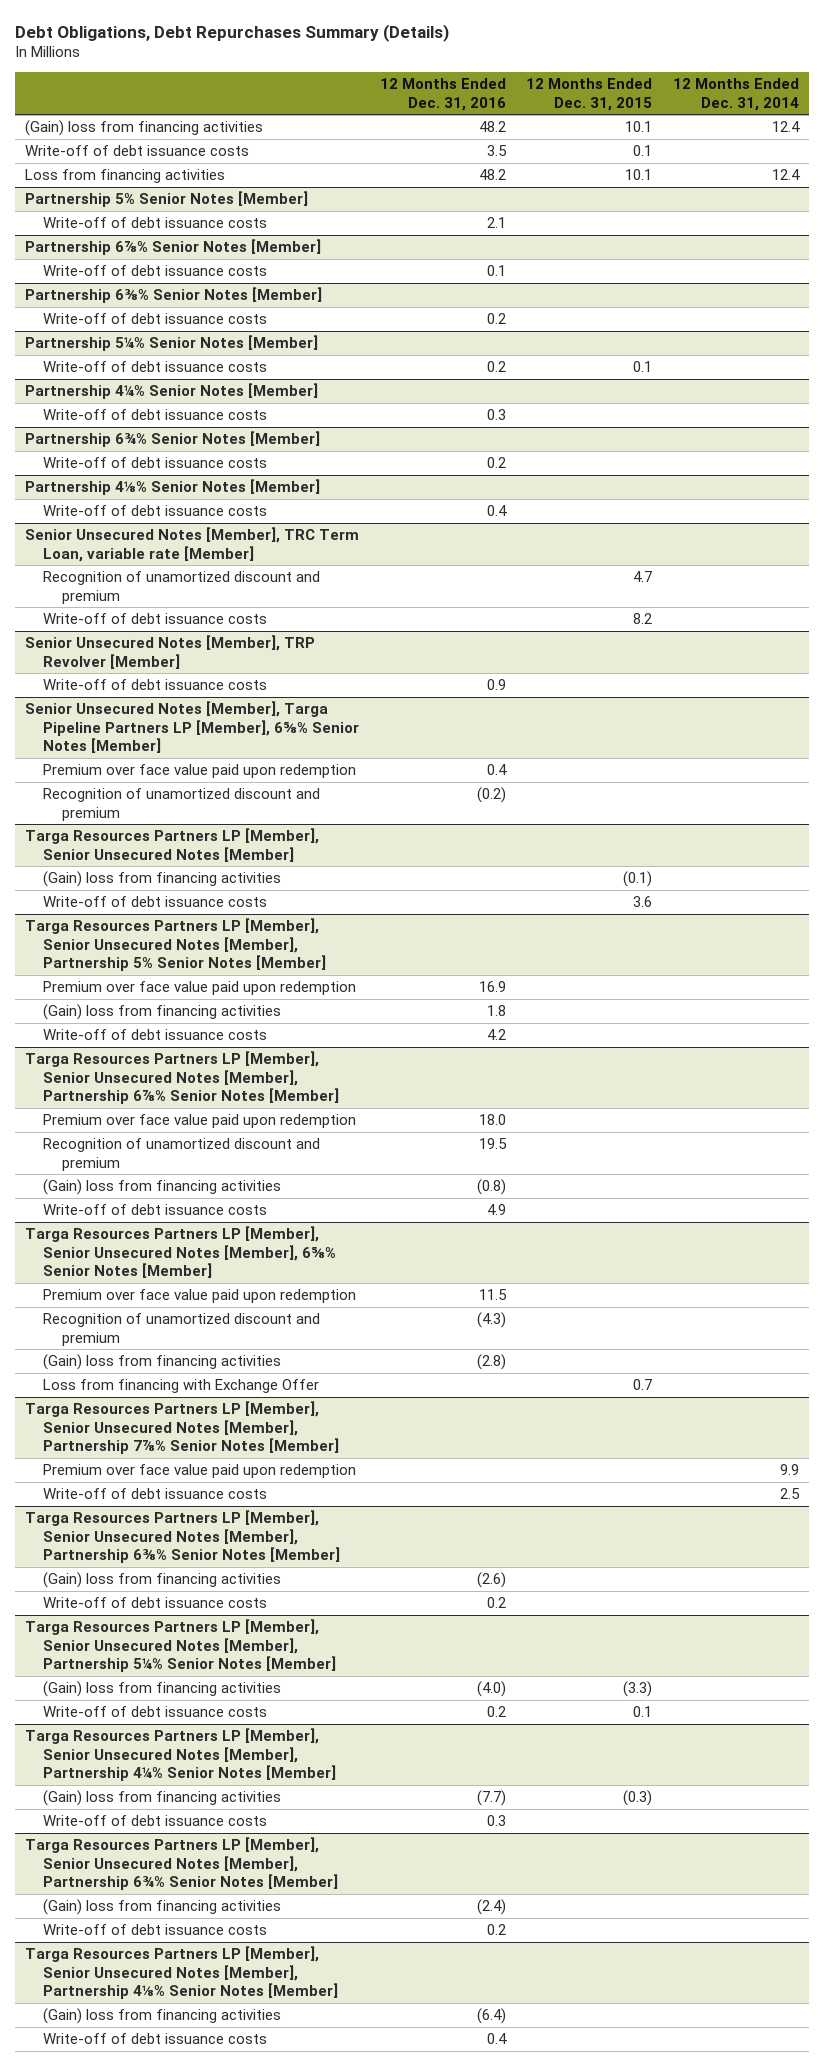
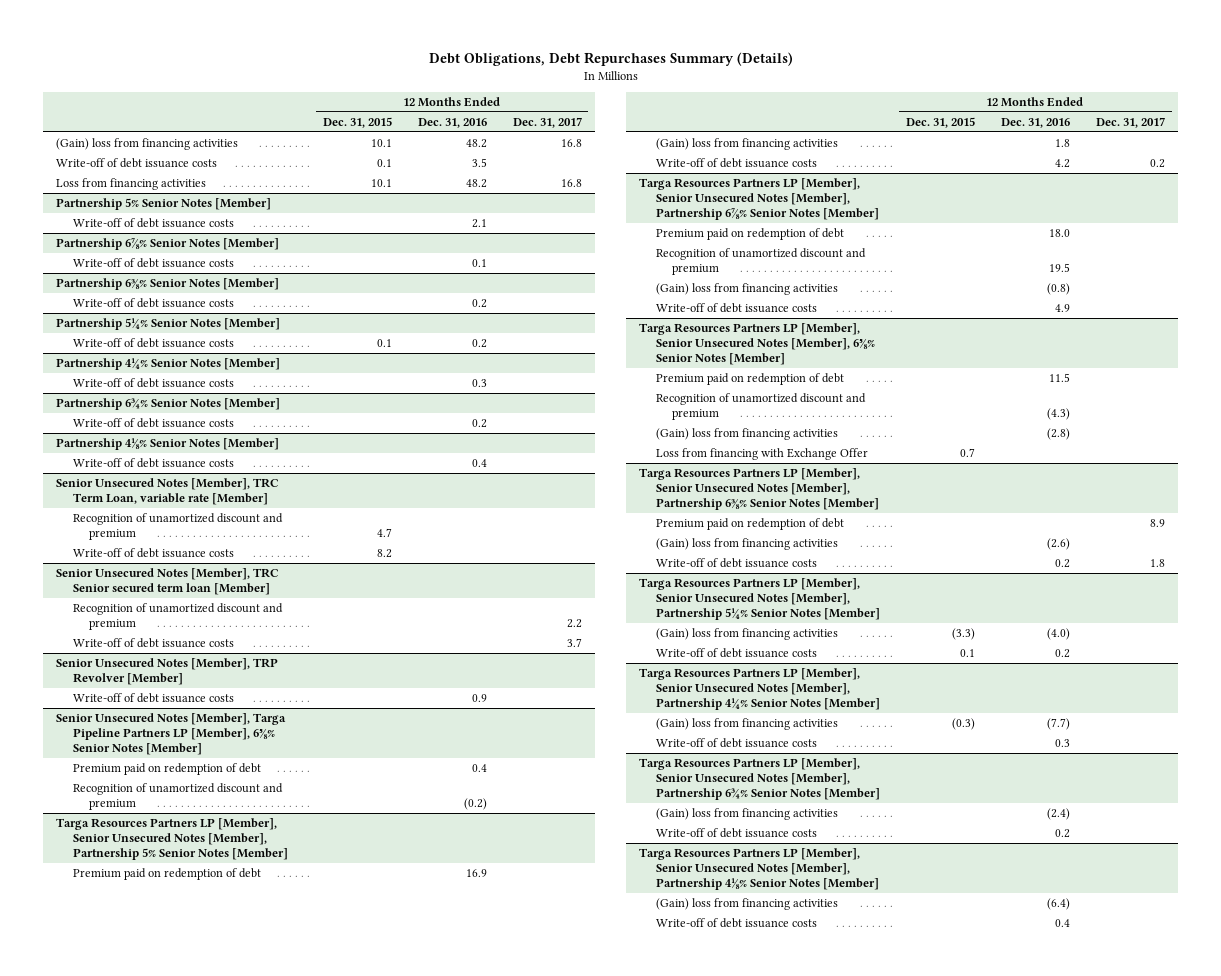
- | 12 Months Ended Dec. 31, 2016 | 12 Months Ended Dec. 31, 2015 | 12 Months Ended Dec. 31, 2014
+ | 12 Months Ended Dec. 31, 2015 | 12 Months Ended Dec. 31, 2016 | 12 Months Ended Dec. 31, 2017
+ Senior Unsecured Notes [Member], TRC Senior secured term loan [Member]
+ Recognition of unamortized discount and premium | | | 2.2
+ Write-off of debt issuance costs | | | 3.7
@ Senior Unsecured Notes [Member], Targa Pipeline Partners LP [Member], 6⅝% Senior Notes [Member]
- Premium over face value paid upon redemption | 0.4 | |
+ Premium paid on redemption of debt | | 0.4 |
- Targa Resources Partners LP [Member], Senior Unsecured Notes [Member]
- (Gain) loss from financing activities | | (0.1) |
- Write-off of debt issuance costs | | 3.6 |
@ Targa Resources Partners LP [Member], Senior Unsecured Notes [Member], Partnership 5% Senior Notes [Member]
- Premium over face value paid upon redemption | 16.9 | |
+ Premium paid on redemption of debt | | 16.9 |
@ Targa Resources Partners LP [Member], Senior Unsecured Notes [Member], Partnership 6⅞% Senior Notes [Member]
- Premium over face value paid upon redemption | 18.0 | |
+ Premium paid on redemption of debt | | 18.0 |
@ Targa Resources Partners LP [Member], Senior Unsecured Notes [Member], 6⅝% Senior Notes [Member]
- Premium over face value paid upon redemption | 11.5 | |
+ Premium paid on redemption of debt | | 11.5 |
- Targa Resources Partners LP [Member], Senior Unsecured Notes [Member], Partnership 7⅞% Senior Notes [Member]
- Premium over face value paid upon redemption | | | 9.9
- Write-off of debt issuance costs | | | 2.5
@ Targa Resources Partners LP [Member], Senior Unsecured Notes [Member], Partnership 6⅜% Senior Notes [Member]
+ Premium paid on redemption of debt | | | 8.9

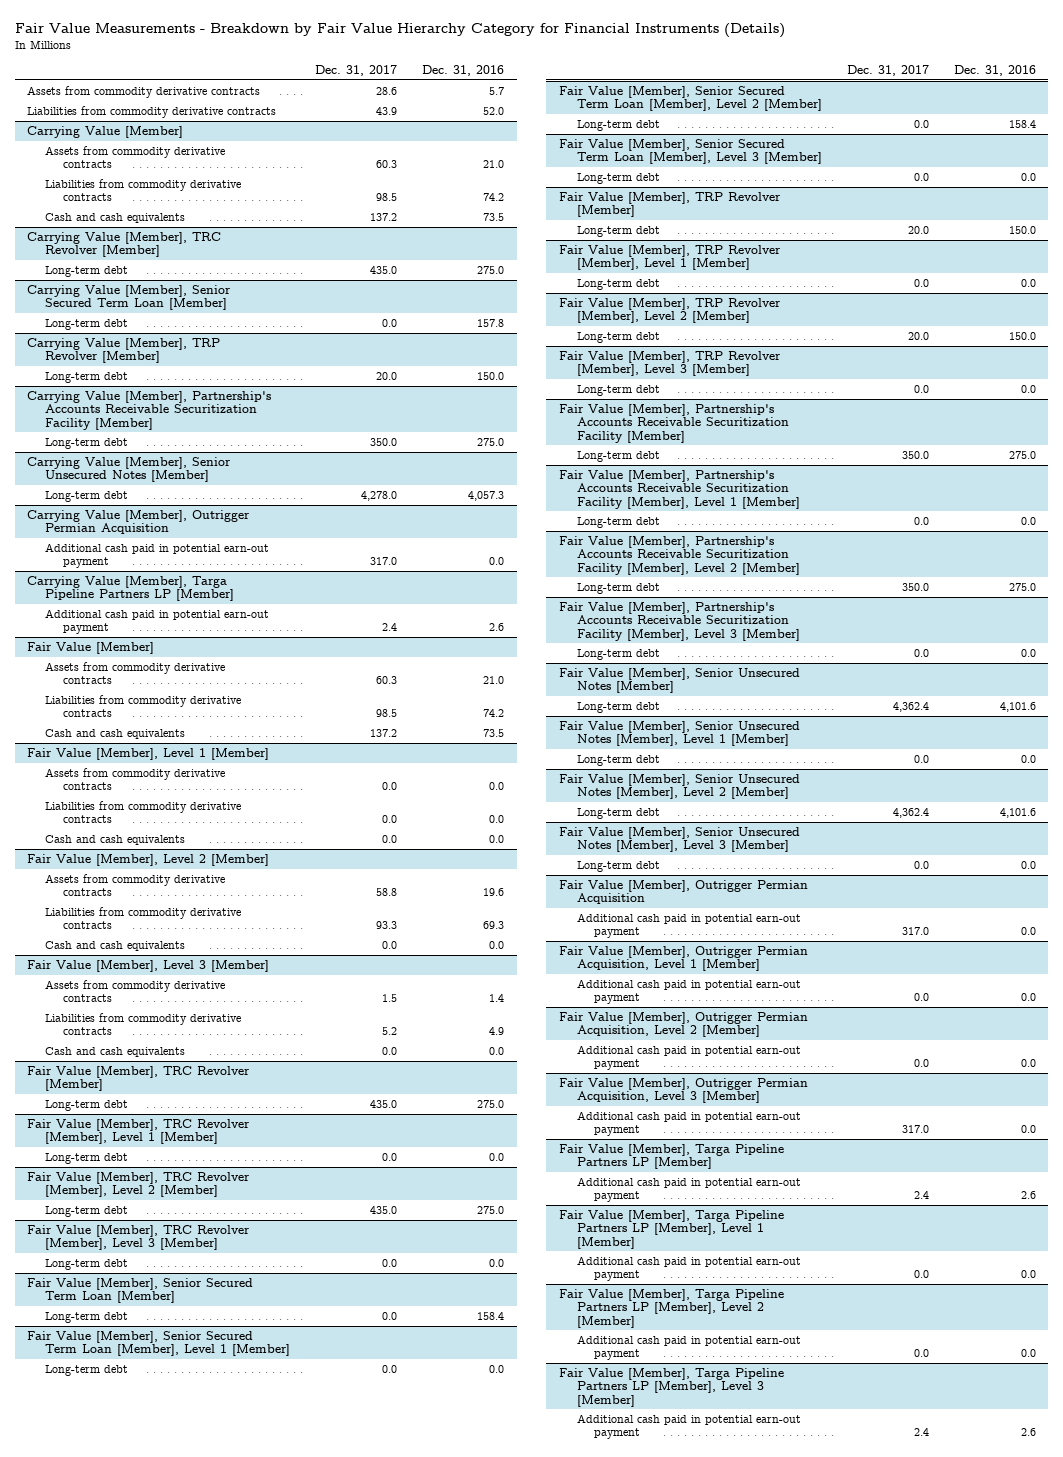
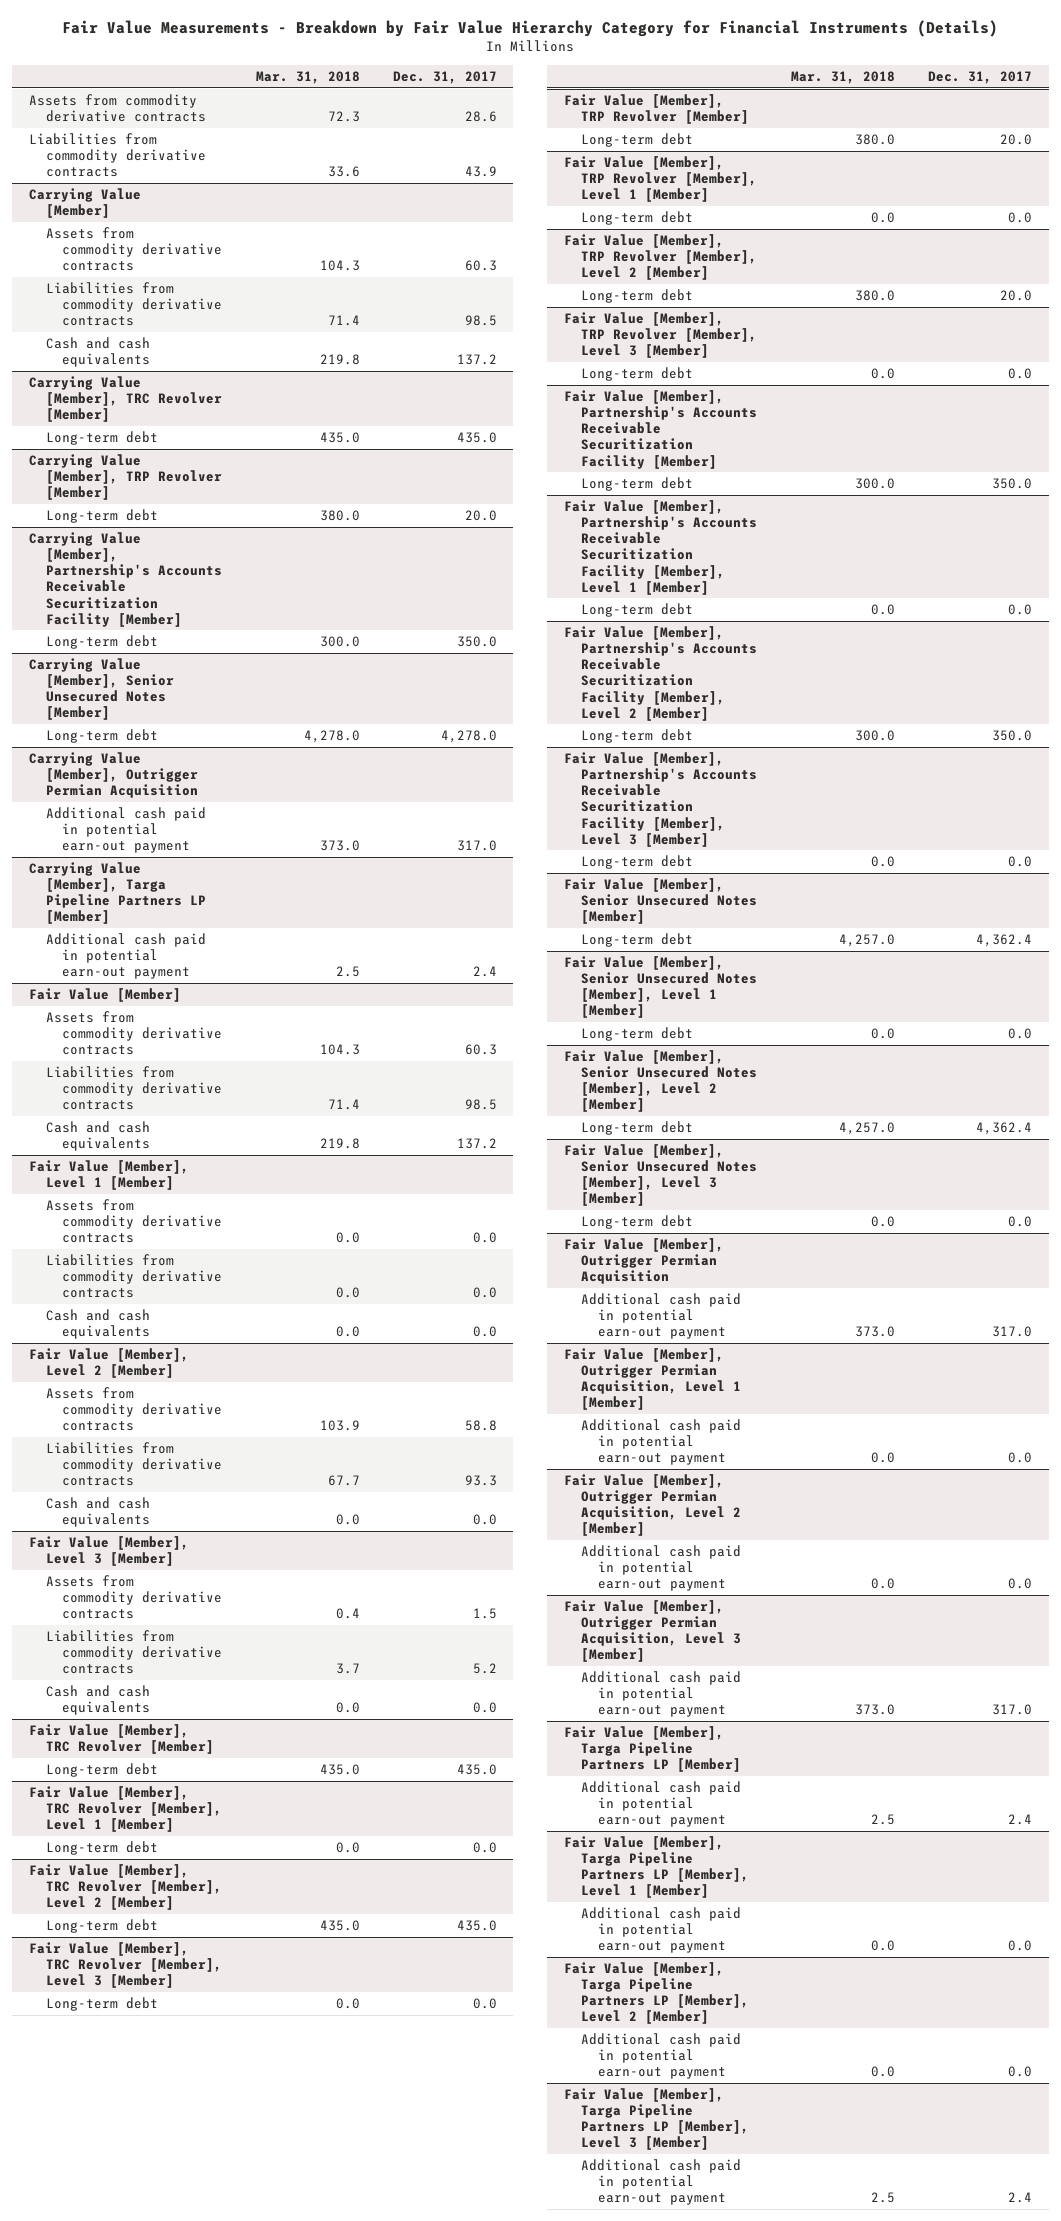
- | Dec. 31, 2017 | Dec. 31, 2016
+ | Mar. 31, 2018 | Dec. 31, 2017
- Carrying Value [Member], Senior Secured Term Loan [Member]
- Long-term debt | 0.0 | 157.8
- Fair Value [Member], Senior Secured Term Loan [Member]
- Long-term debt | 0.0 | 158.4
- Fair Value [Member], Senior Secured Term Loan [Member], Level 1 [Member]
- Long-term debt | 0.0 | 0.0
- Fair Value [Member], Senior Secured Term Loan [Member], Level 2 [Member]
- Long-term debt | 0.0 | 158.4
- Fair Value [Member], Senior Secured Term Loan [Member], Level 3 [Member]
- Long-term debt | 0.0 | 0.0

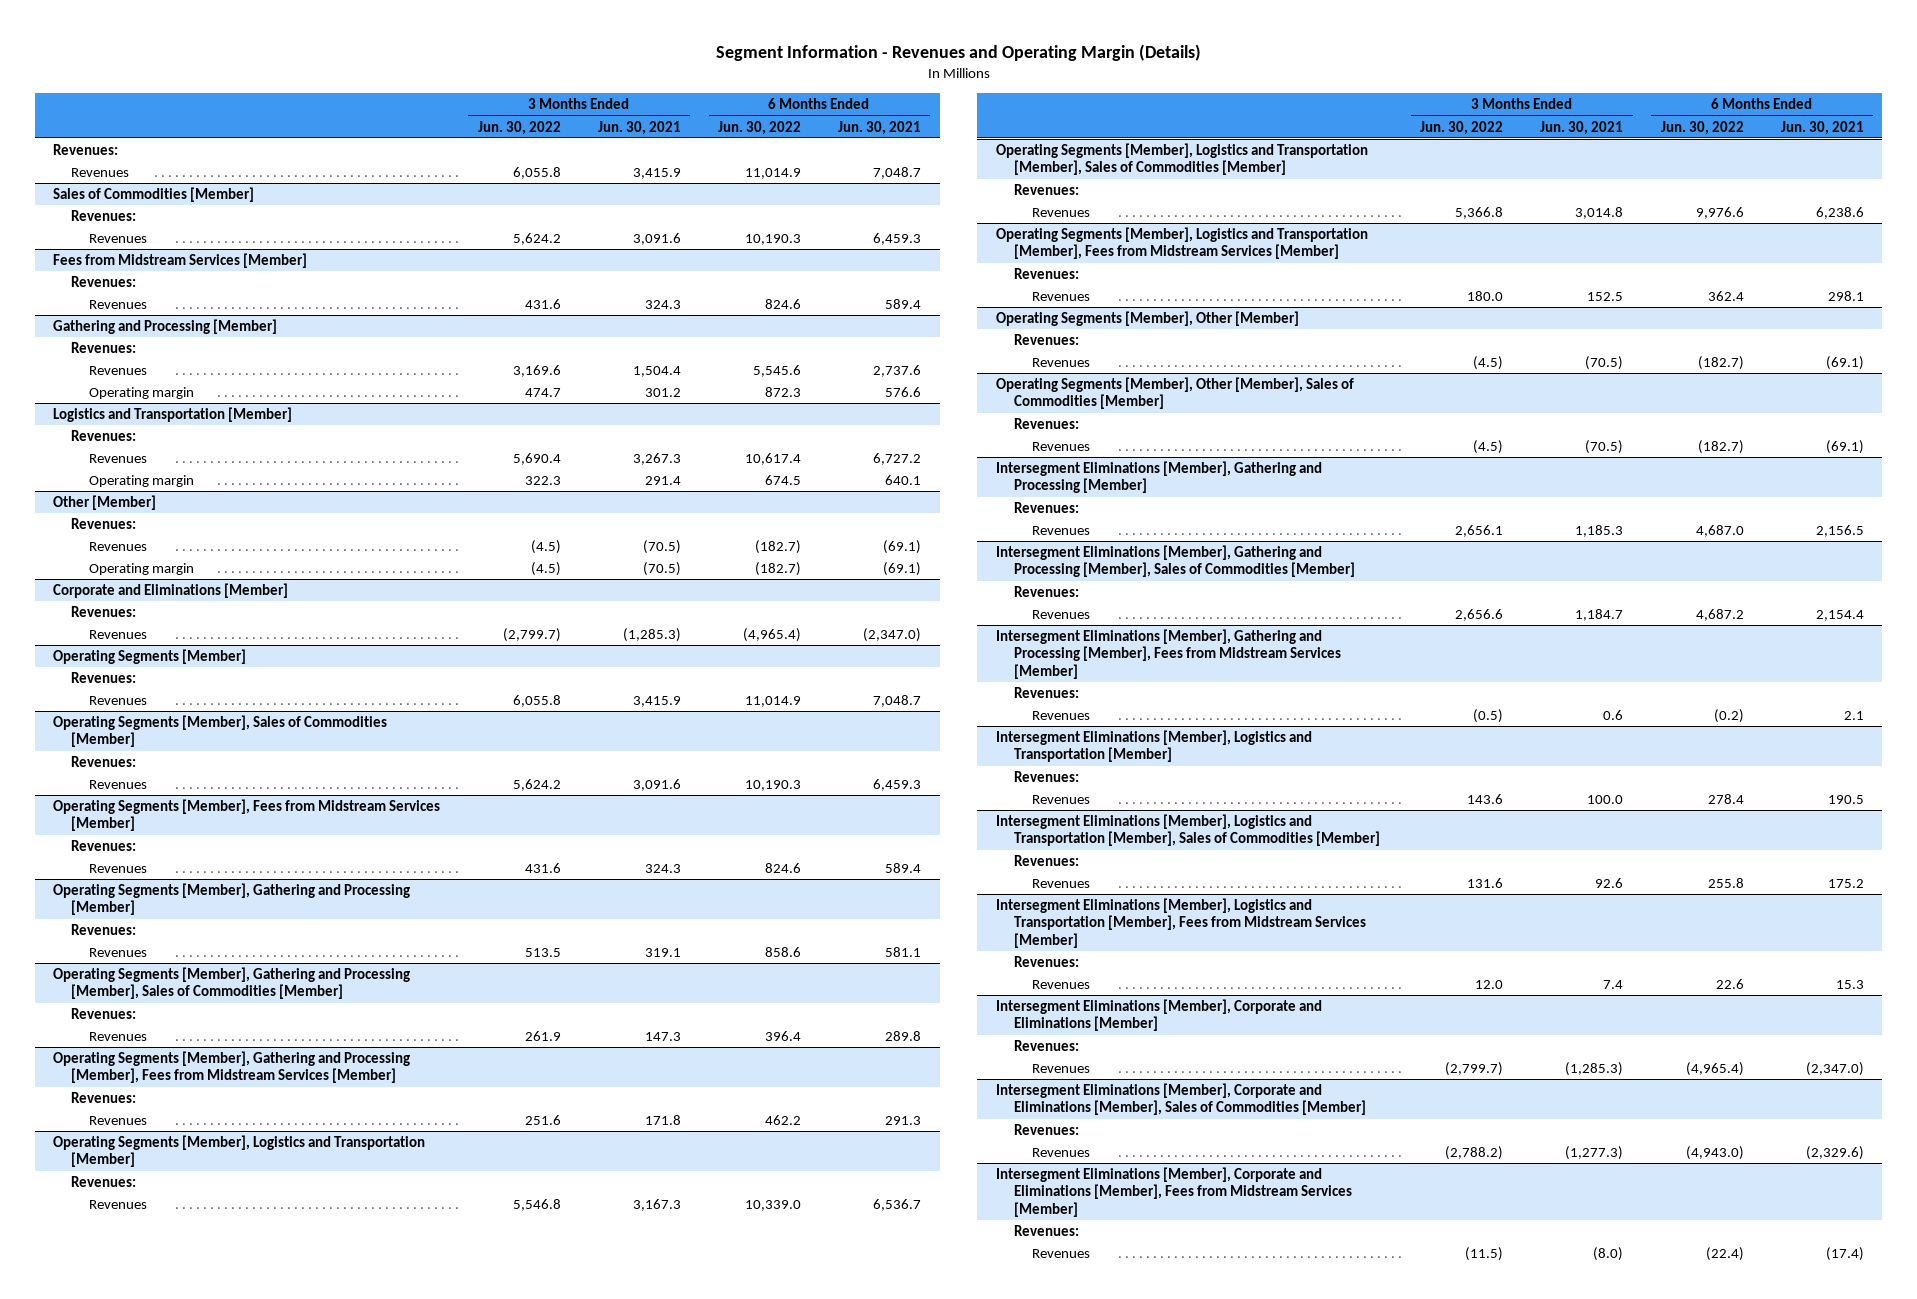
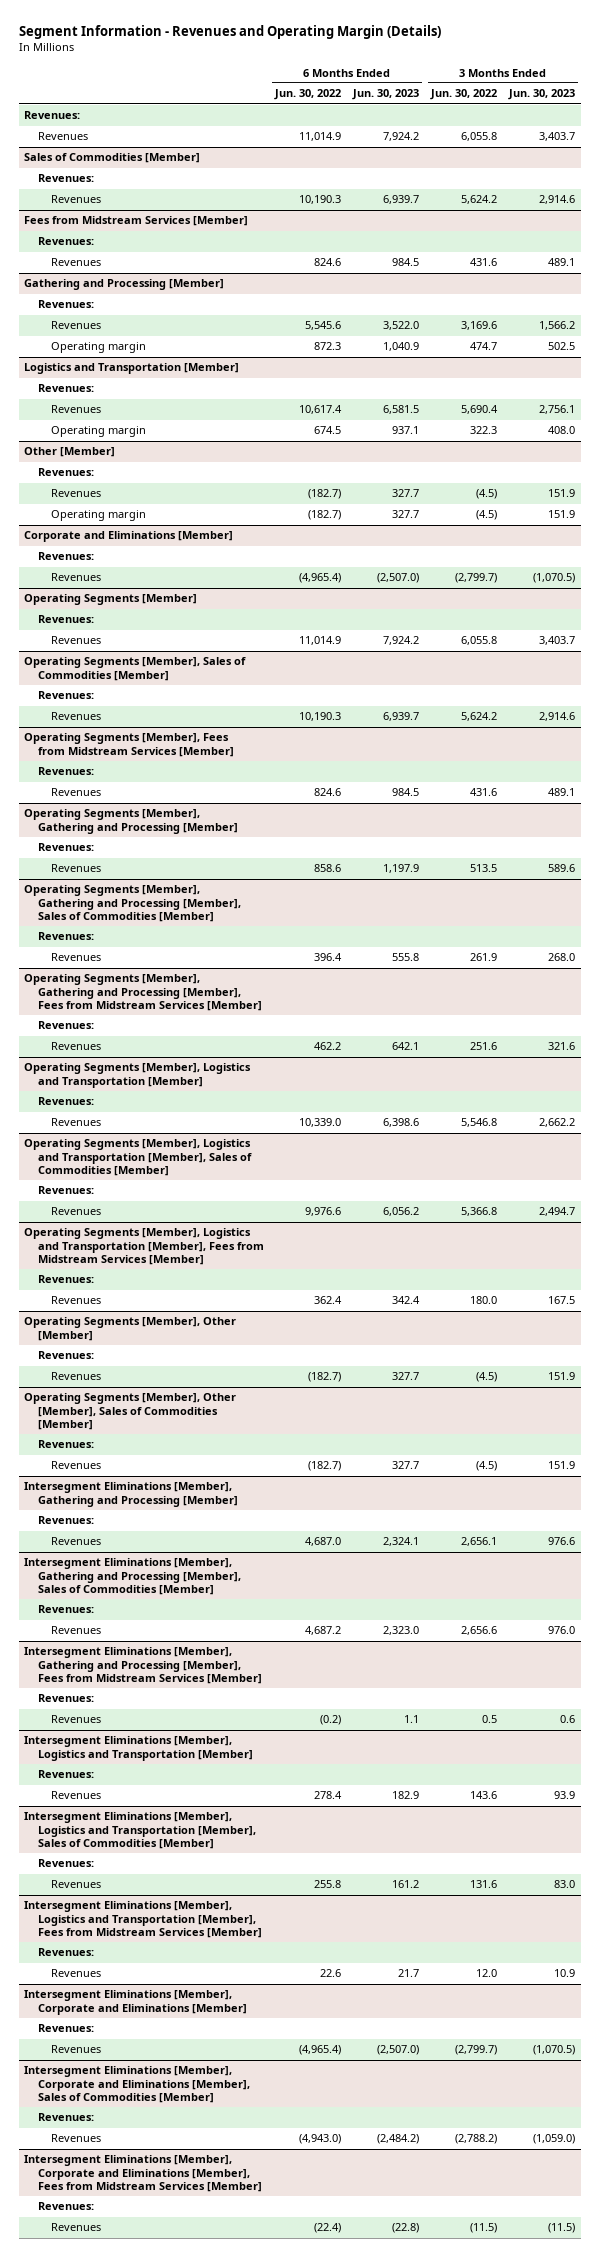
- | 3 Months Ended Jun. 30, 2022 | 3 Months Ended Jun. 30, 2021 | 6 Months Ended Jun. 30, 2022 | 6 Months Ended Jun. 30, 2021
+ | 6 Months Ended Jun. 30, 2022 | 6 Months Ended Jun. 30, 2023 | 3 Months Ended Jun. 30, 2022 | 3 Months Ended Jun. 30, 2023
@ Intersegment Eliminations [Member], Gathering and Processing [Member], Fees from Midstream Services [Member]
- Revenues | (0.5) | 0.6 | (0.2) | 2.1
+ Revenues | (0.2) | 1.1 | 0.5 | 0.6

